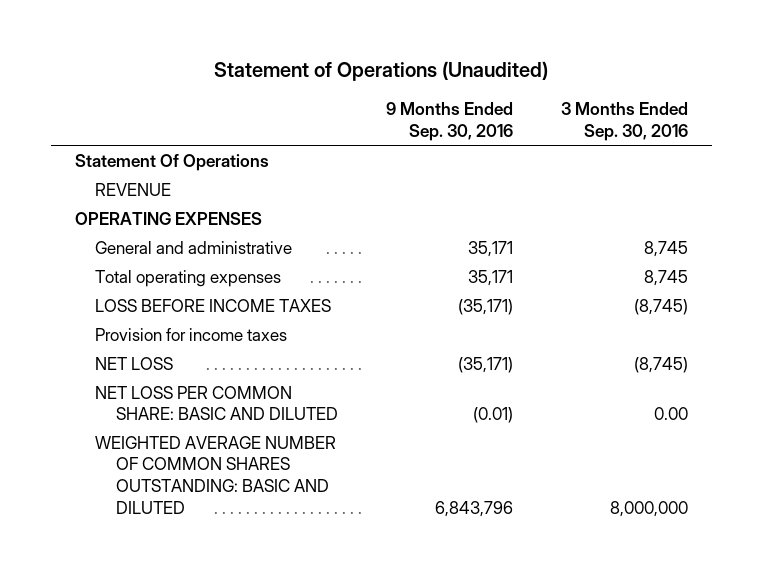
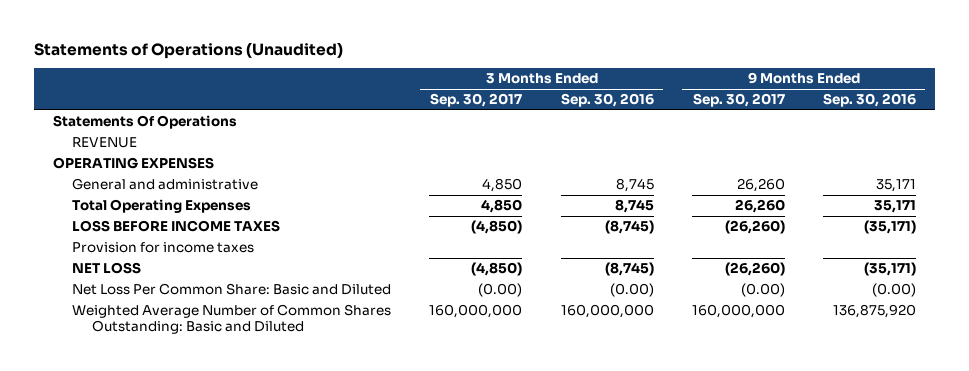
- Statement of Operations (Unaudited)
+ Statements of Operations (Unaudited)
- | 9 Months Ended Sep. 30, 2016 | 3 Months Ended Sep. 30, 2016
+ | 3 Months Ended Sep. 30, 2017 | 3 Months Ended Sep. 30, 2016 | 9 Months Ended Sep. 30, 2017 | 9 Months Ended Sep. 30, 2016
- Statement Of Operations
+ Statements Of Operations
- Total operating expenses | 35,171 | 8,745
+ Total Operating Expenses | 4,850 | 8,745 | 26,260 | 35,171
- NET LOSS PER COMMON SHARE: BASIC AND DILUTED | (0.01) | 0.00
- WEIGHTED AVERAGE NUMBER OF COMMON SHARES OUTSTANDING: BASIC AND DILUTED | 6,843,796 | 8,000,000
+ Net Loss Per Common Share: Basic and Diluted | (0.00) | (0.00) | (0.00) | (0.00)
+ Weighted Average Number of Common Shares Outstanding: Basic and Diluted | 160,000,000 | 160,000,000 | 160,000,000 | 136,875,920

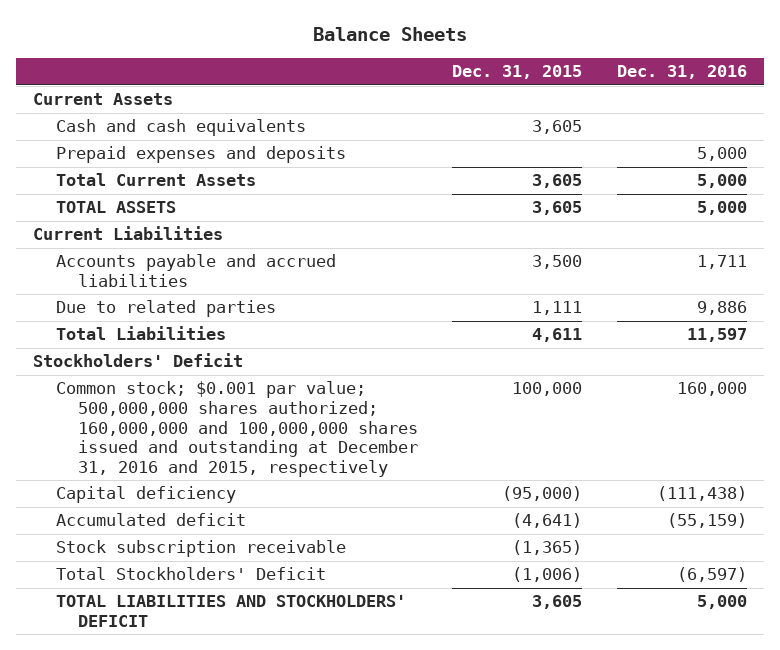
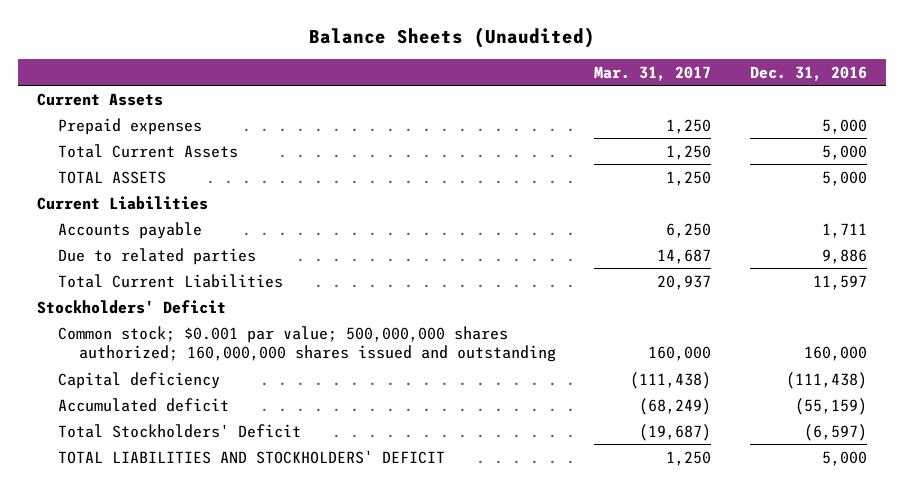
- Balance Sheets
+ Balance Sheets (Unaudited)
- | Dec. 31, 2015 | Dec. 31, 2016
+ | Mar. 31, 2017 | Dec. 31, 2016
- Cash and cash equivalents | 3,605 |
- Prepaid expenses and deposits | | 5,000
+ Prepaid expenses | 1,250 | 5,000
- Accounts payable and accrued liabilities | 3,500 | 1,711
+ Accounts payable | 6,250 | 1,711
- Total Liabilities | 4,611 | 11,597
+ Total Current Liabilities | 20,937 | 11,597
- Common stock; $0.001 par value; 500,000,000 shares authorized; 160,000,000 and 100,000,000 shares issued and outstanding at December 31, 2016 and 2015, respectively | 100,000 | 160,000
+ Common stock; $0.001 par value; 500,000,000 shares authorized; 160,000,000 shares issued and outstanding | 160,000 | 160,000
- Stock subscription receivable | (1,365) |

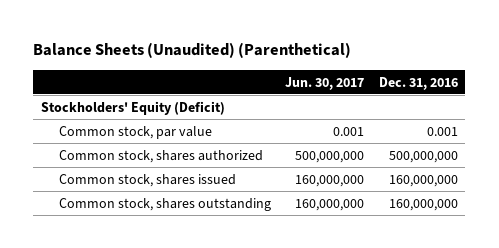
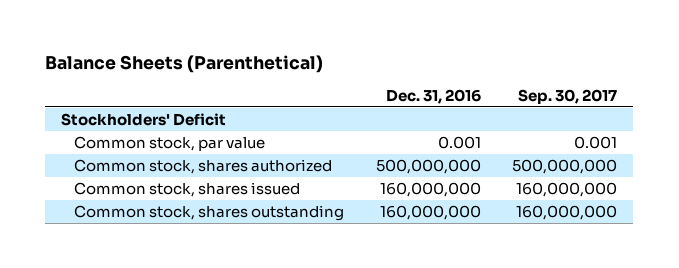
- Balance Sheets (Unaudited) (Parenthetical)
+ Balance Sheets (Parenthetical)
- | Jun. 30, 2017 | Dec. 31, 2016
+ | Dec. 31, 2016 | Sep. 30, 2017
- Stockholders' Equity (Deficit)
+ Stockholders' Deficit

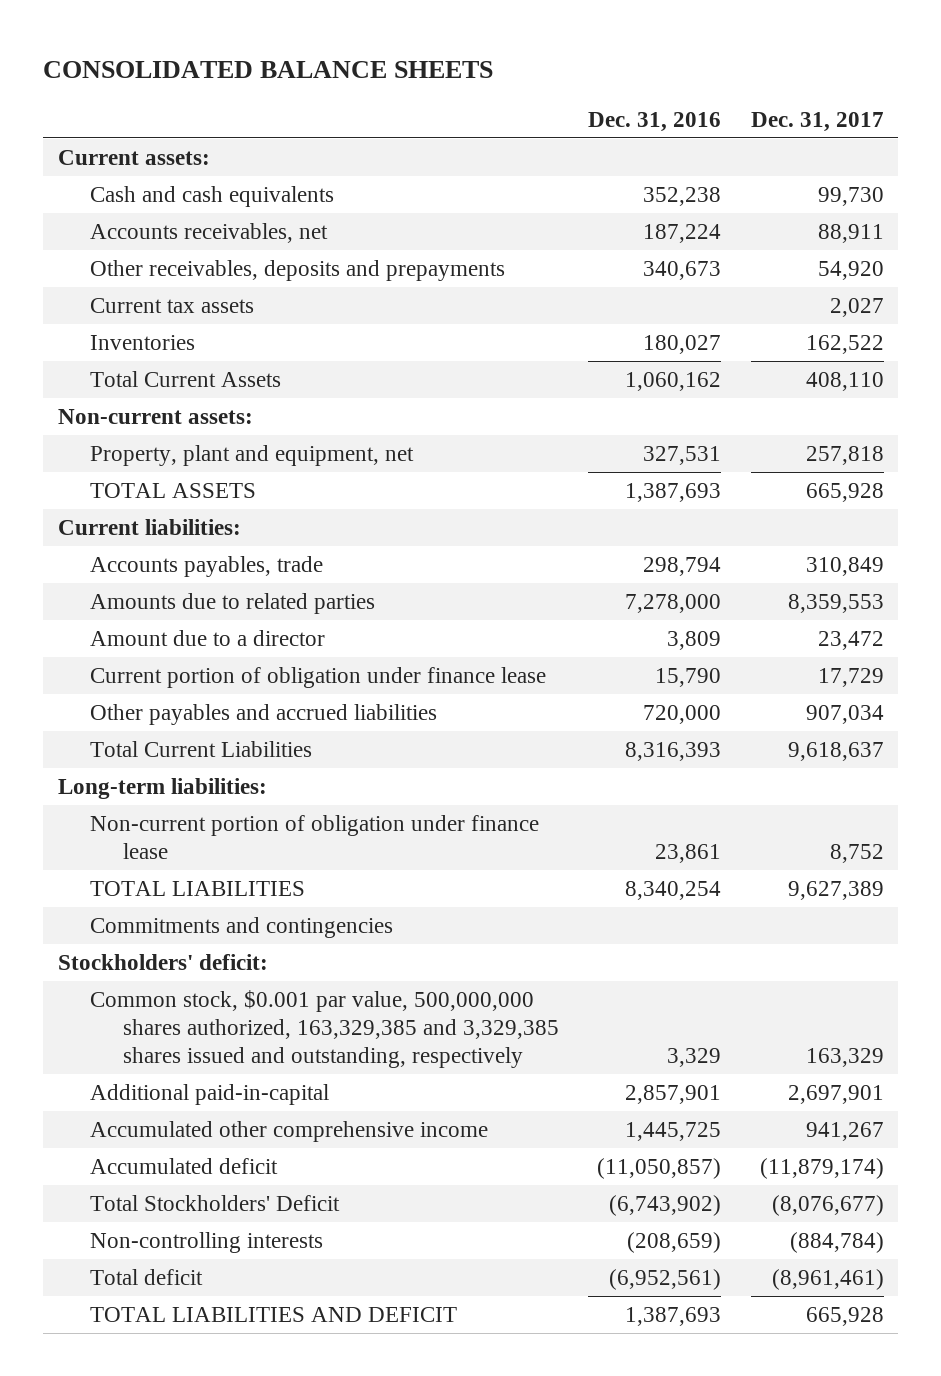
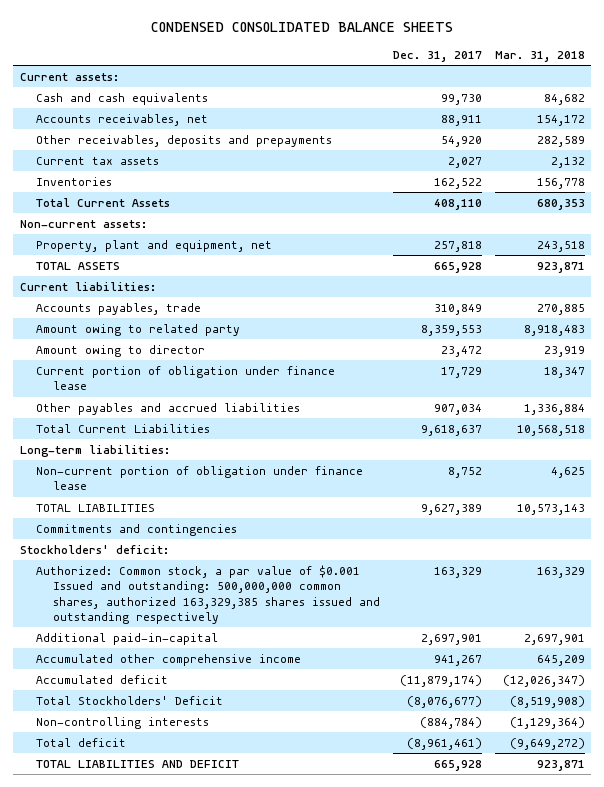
- CONSOLIDATED BALANCE SHEETS
+ CONDENSED CONSOLIDATED BALANCE SHEETS
- | Dec. 31, 2016 | Dec. 31, 2017
+ | Dec. 31, 2017 | Mar. 31, 2018
- Amounts due to related parties | 7,278,000 | 8,359,553
- Amount due to a director | 3,809 | 23,472
+ Amount owing to related party | 8,359,553 | 8,918,483
+ Amount owing to director | 23,472 | 23,919
- Common stock, $0.001 par value, 500,000,000 shares authorized, 163,329,385 and 3,329,385 shares issued and outstanding, respectively | 3,329 | 163,329
+ Authorized: Common stock, a par value of $0.001 Issued and outstanding: 500,000,000 common shares, authorized 163,329,385 shares issued and outstanding respectively | 163,329 | 163,329

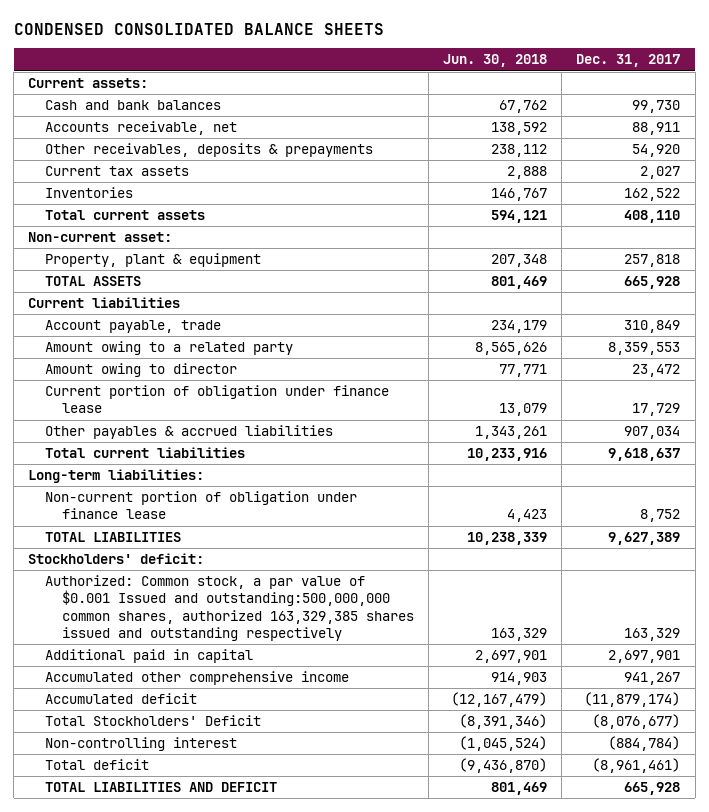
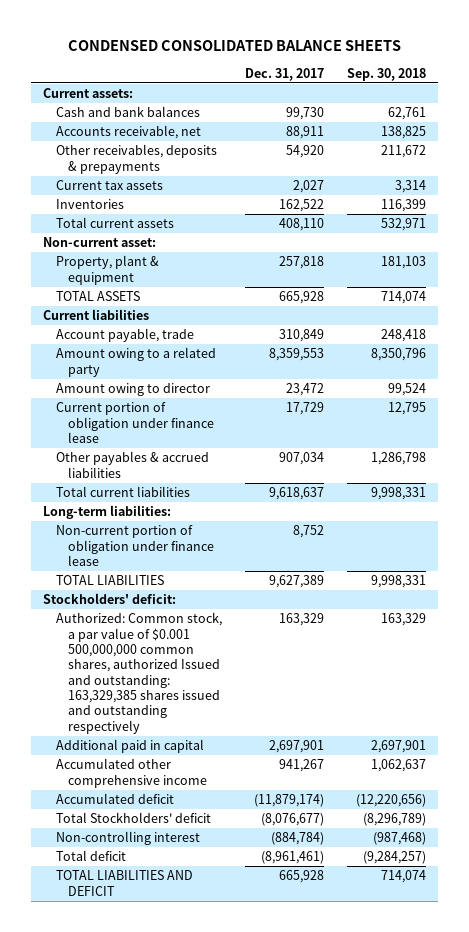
- | Jun. 30, 2018 | Dec. 31, 2017
+ | Dec. 31, 2017 | Sep. 30, 2018
- Authorized: Common stock, a par value of $0.001 Issued and outstanding:500,000,000 common shares, authorized 163,329,385 shares issued and outstanding respectively | 163,329 | 163,329
+ Authorized: Common stock, a par value of $0.001 500,000,000 common shares, authorized Issued and outstanding: 163,329,385 shares issued and outstanding respectively | 163,329 | 163,329
- Total Stockholders' Deficit | (8,391,346) | (8,076,677)
+ Total Stockholders' deficit | (8,076,677) | (8,296,789)

